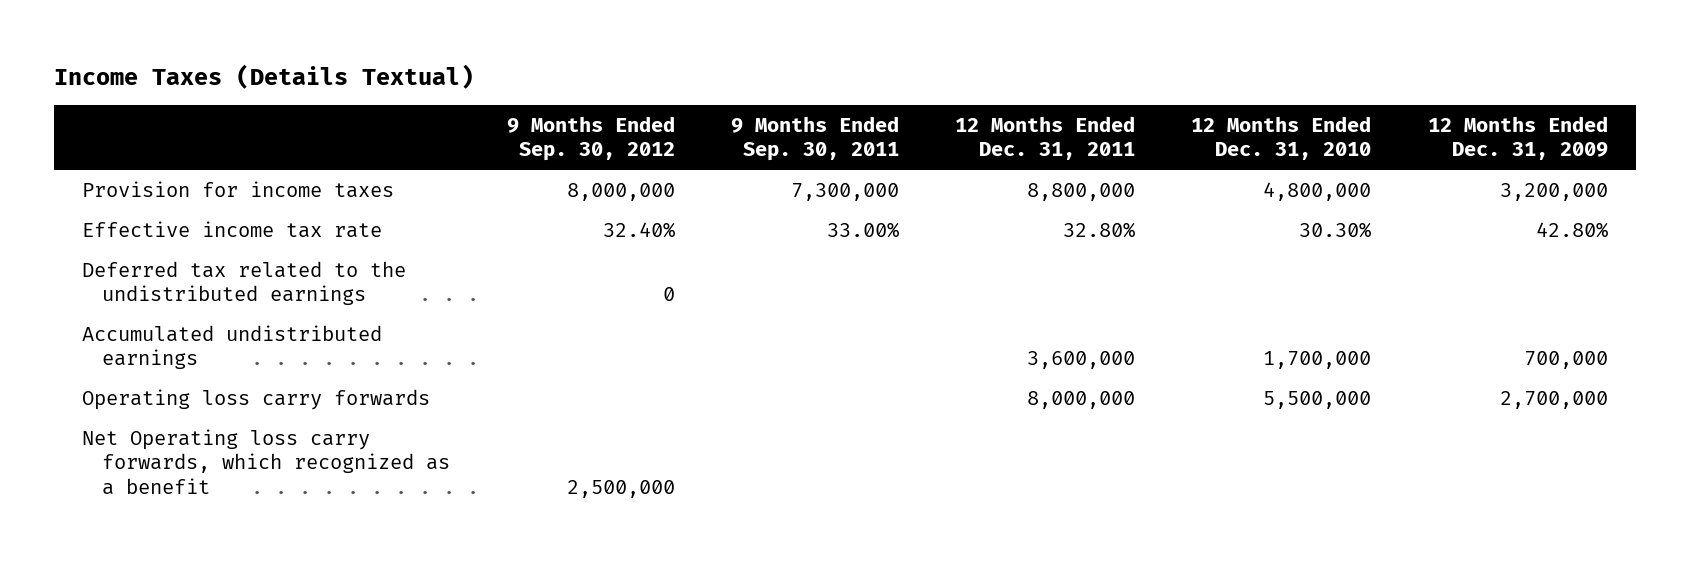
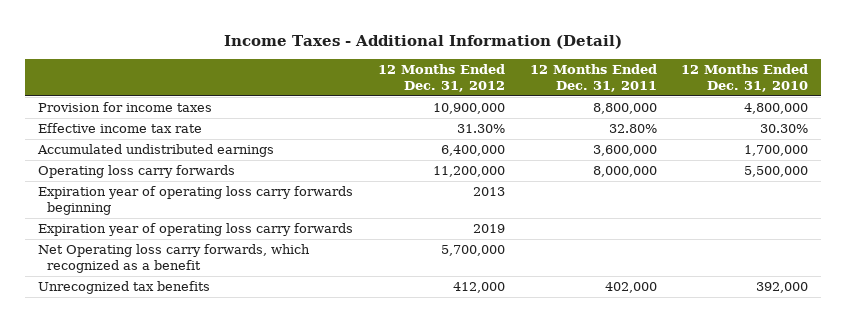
- Income Taxes (Details Textual)
+ Income Taxes - Additional Information (Detail)
- | 9 Months Ended Sep. 30, 2012 | 9 Months Ended Sep. 30, 2011 | 12 Months Ended Dec. 31, 2011 | 12 Months Ended Dec. 31, 2010 | 12 Months Ended Dec. 31, 2009
+ | 12 Months Ended Dec. 31, 2012 | 12 Months Ended Dec. 31, 2011 | 12 Months Ended Dec. 31, 2010
- Deferred tax related to the undistributed earnings | 0 | | | |
+ Expiration year of operating loss carry forwards beginning | 2013 | |
+ Expiration year of operating loss carry forwards | 2019 | |
+ Unrecognized tax benefits | 412,000 | 402,000 | 392,000

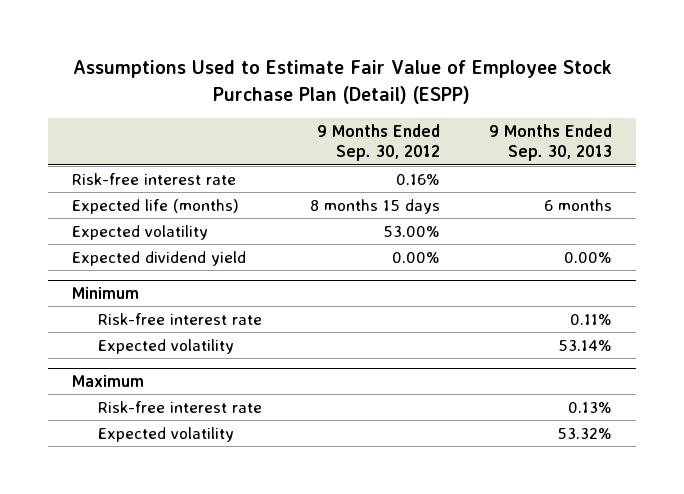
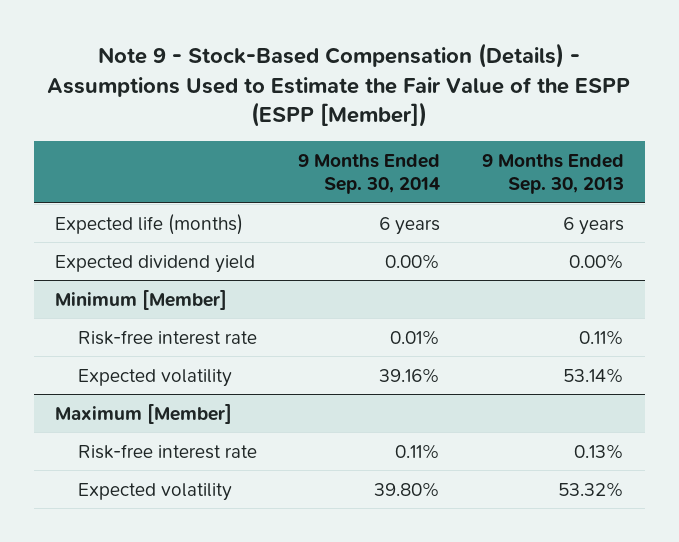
- Assumptions Used to Estimate Fair Value of Employee Stock Purchase Plan (Detail) (ESPP)
+ Note 9 - Stock-Based Compensation (Details) - Assumptions Used to Estimate the Fair Value of the ESPP (ESPP [Member])
- | 9 Months Ended Sep. 30, 2012 | 9 Months Ended Sep. 30, 2013
+ | 9 Months Ended Sep. 30, 2014 | 9 Months Ended Sep. 30, 2013
- Risk-free interest rate | 0.16% |
- Expected life (months) | 8 months 15 days | 6 months
- Expected volatility | 53.00% |
+ Expected life (months) | 6 years | 6 years
- Minimum
+ Minimum [Member]
- Maximum
+ Maximum [Member]

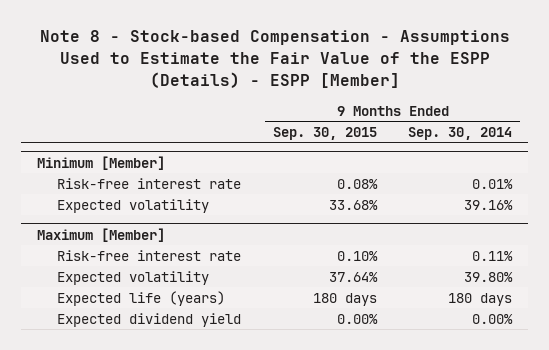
- Note 9 - Stock-Based Compensation (Details) - Assumptions Used to Estimate the Fair Value of the ESPP (ESPP [Member])
+ Note 8 - Stock-based Compensation - Assumptions Used to Estimate the Fair Value of the ESPP (Details) - ESPP [Member]
- | 9 Months Ended Sep. 30, 2014 | 9 Months Ended Sep. 30, 2013
+ | 9 Months Ended Sep. 30, 2015 | 9 Months Ended Sep. 30, 2014
- Expected life (months) | 6 years | 6 years
- Expected dividend yield | 0.00% | 0.00%
@ Maximum [Member]
+ Expected life (years) | 180 days | 180 days
+ Expected dividend yield | 0.00% | 0.00%

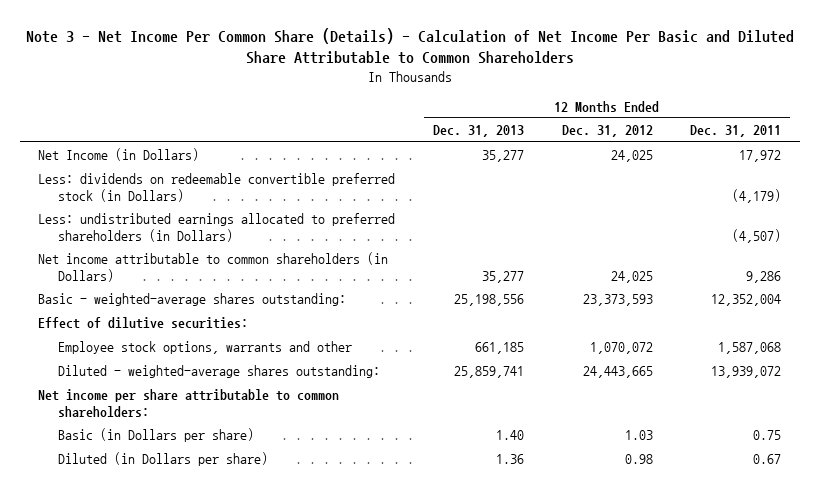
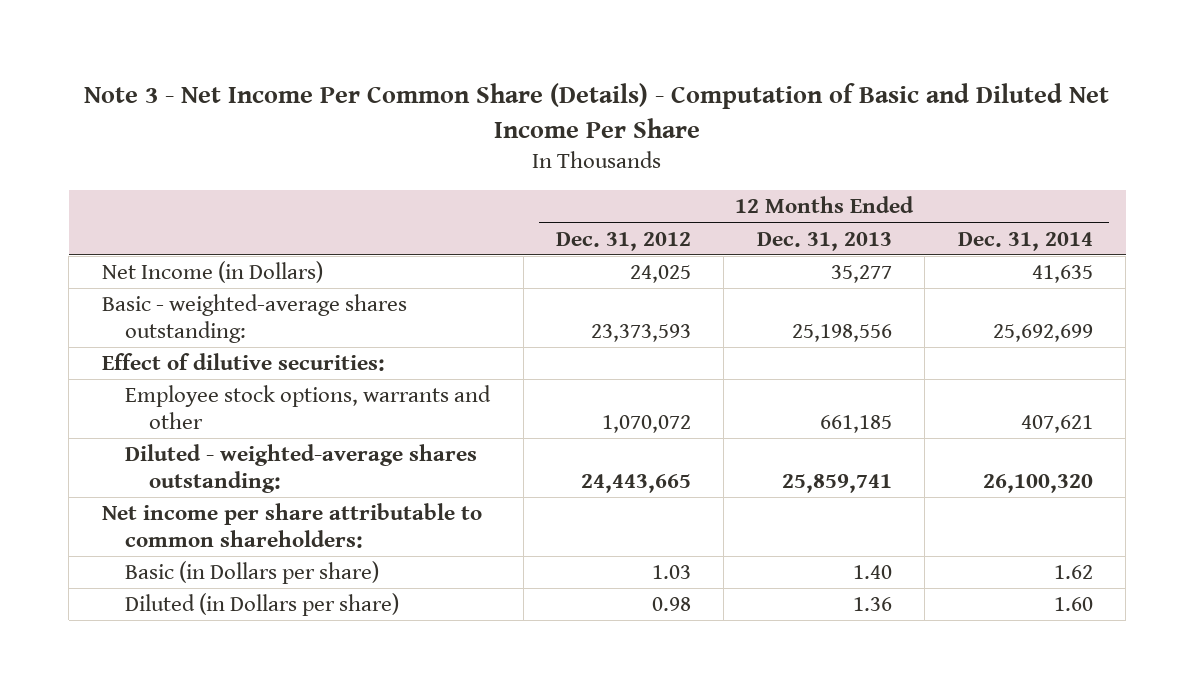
- Note 3 - Net Income Per Common Share (Details) - Calculation of Net Income Per Basic and Diluted Share Attributable to Common Shareholders
+ Note 3 - Net Income Per Common Share (Details) - Computation of Basic and Diluted Net Income Per Share
- | 12 Months Ended Dec. 31, 2013 | 12 Months Ended Dec. 31, 2012 | 12 Months Ended Dec. 31, 2011
+ | 12 Months Ended Dec. 31, 2012 | 12 Months Ended Dec. 31, 2013 | 12 Months Ended Dec. 31, 2014
- Less: dividends on redeemable convertible preferred stock (in Dollars) | | | (4,179)
- Less: undistributed earnings allocated to preferred shareholders (in Dollars) | | | (4,507)
- Net income attributable to common shareholders (in Dollars) | 35,277 | 24,025 | 9,286

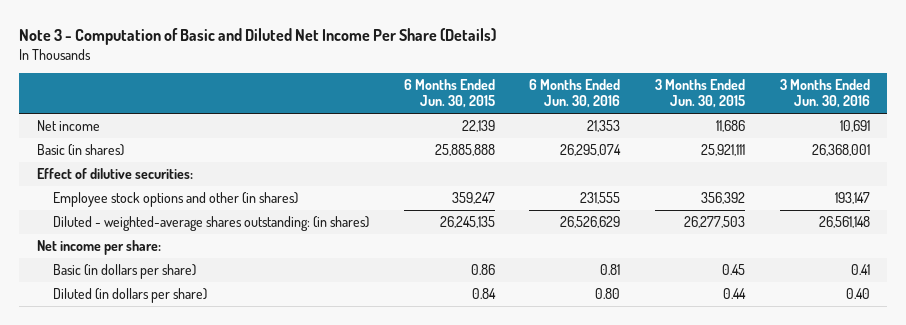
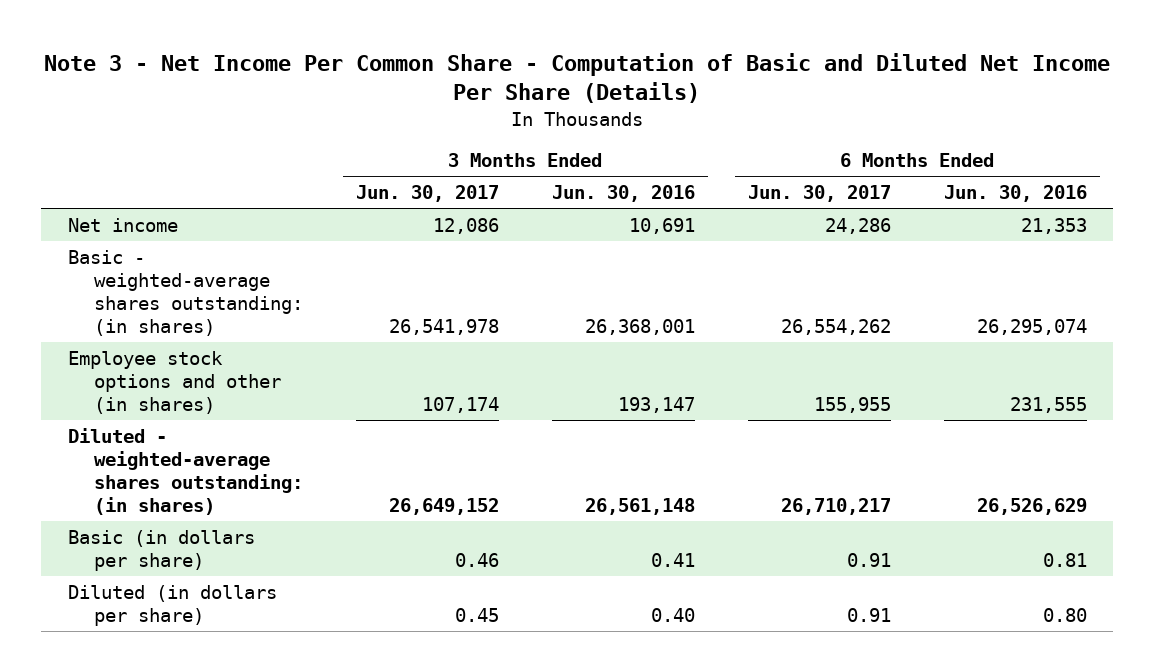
- Note 3 - Computation of Basic and Diluted Net Income Per Share (Details)
+ Note 3 - Net Income Per Common Share - Computation of Basic and Diluted Net Income Per Share (Details)
- | 6 Months Ended Jun. 30, 2015 | 6 Months Ended Jun. 30, 2016 | 3 Months Ended Jun. 30, 2015 | 3 Months Ended Jun. 30, 2016
+ | 3 Months Ended Jun. 30, 2017 | 3 Months Ended Jun. 30, 2016 | 6 Months Ended Jun. 30, 2017 | 6 Months Ended Jun. 30, 2016
- Basic (in shares) | 25,885,888 | 26,295,074 | 25,921,111 | 26,368,001
- Effect of dilutive securities:
+ Basic - weighted-average shares outstanding: (in shares) | 26,541,978 | 26,368,001 | 26,554,262 | 26,295,074
- Net income per share:

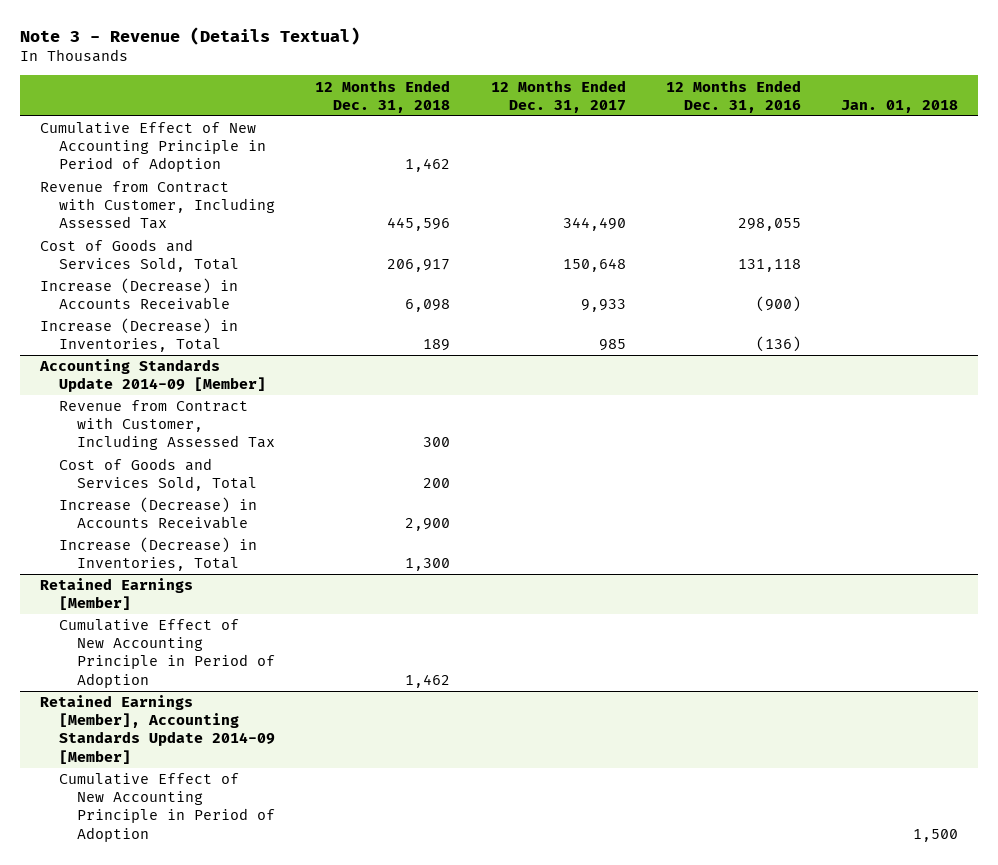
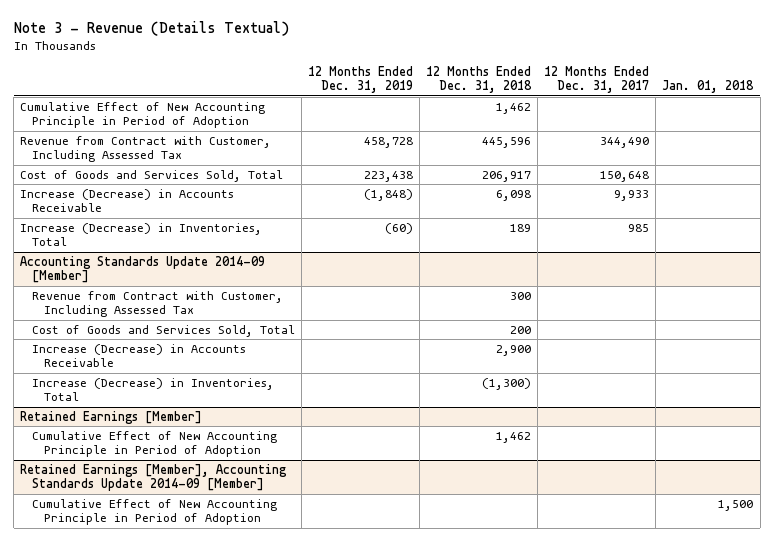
- | 12 Months Ended Dec. 31, 2018 | 12 Months Ended Dec. 31, 2017 | 12 Months Ended Dec. 31, 2016 | Jan. 01, 2018
+ | 12 Months Ended Dec. 31, 2019 | 12 Months Ended Dec. 31, 2018 | 12 Months Ended Dec. 31, 2017 | Jan. 01, 2018
@ Accounting Standards Update 2014-09 [Member]
- Increase (Decrease) in Inventories, Total | 1,300 | | |
+ Increase (Decrease) in Inventories, Total | | (1,300) | |

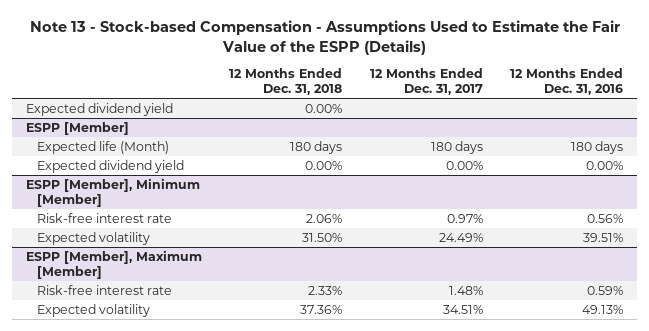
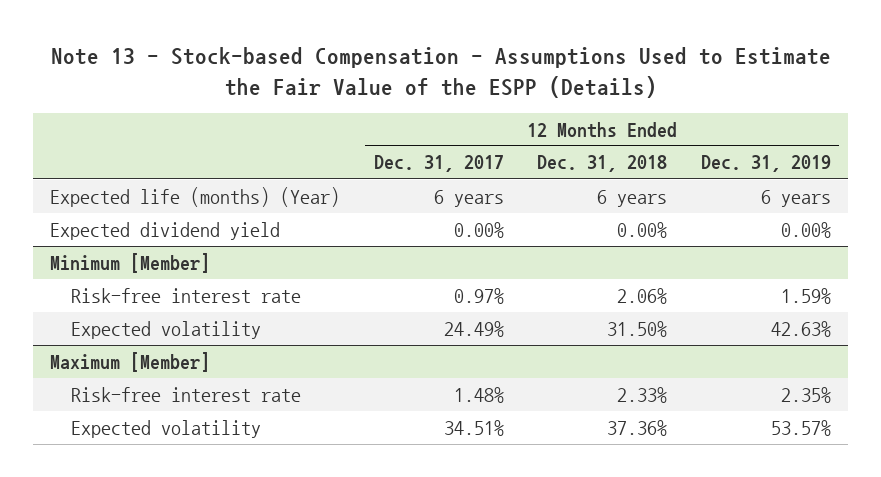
- | 12 Months Ended Dec. 31, 2018 | 12 Months Ended Dec. 31, 2017 | 12 Months Ended Dec. 31, 2016
+ | 12 Months Ended Dec. 31, 2017 | 12 Months Ended Dec. 31, 2018 | 12 Months Ended Dec. 31, 2019
- Expected dividend yield | 0.00% | |
- ESPP [Member]
- Expected life (Month) | 180 days | 180 days | 180 days
+ Expected life (months) (Year) | 6 years | 6 years | 6 years
- ESPP [Member], Minimum [Member]
+ Minimum [Member]
- ESPP [Member], Maximum [Member]
+ Maximum [Member]

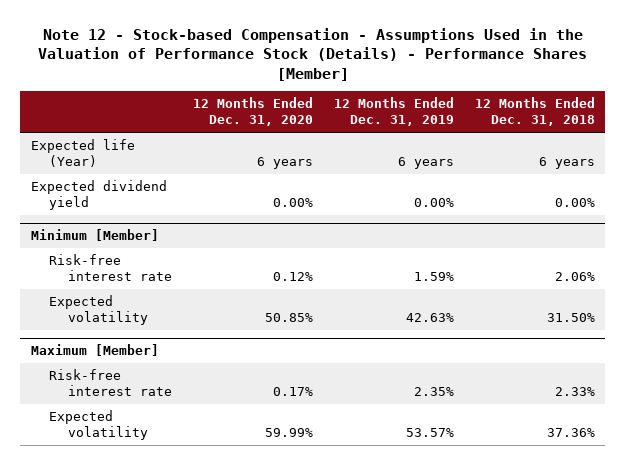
- Note 13 - Stock-based Compensation - Assumptions Used to Estimate the Fair Value of the ESPP (Details)
+ Note 12 - Stock-based Compensation - Assumptions Used in the Valuation of Performance Stock (Details) - Performance Shares [Member]
- | 12 Months Ended Dec. 31, 2017 | 12 Months Ended Dec. 31, 2018 | 12 Months Ended Dec. 31, 2019
+ | 12 Months Ended Dec. 31, 2020 | 12 Months Ended Dec. 31, 2019 | 12 Months Ended Dec. 31, 2018
- Expected life (months) (Year) | 6 years | 6 years | 6 years
+ Expected life (Year) | 6 years | 6 years | 6 years

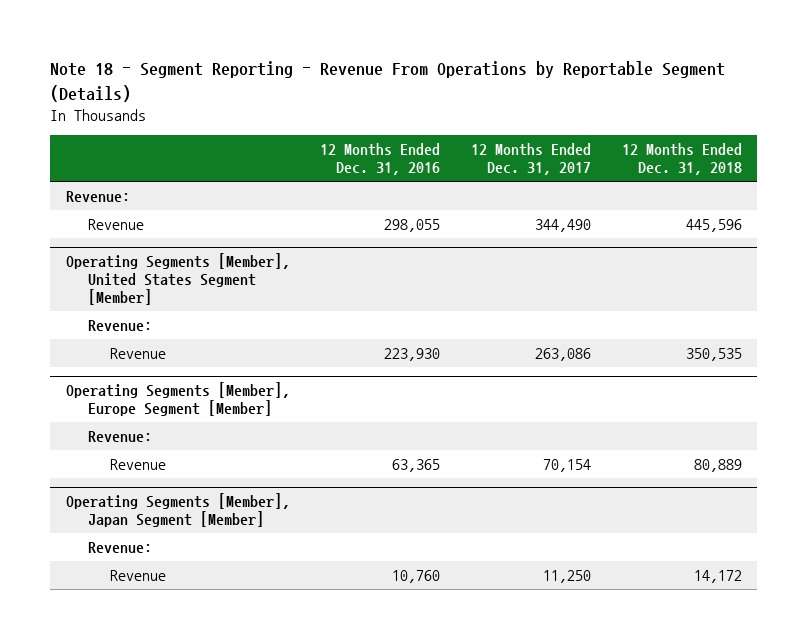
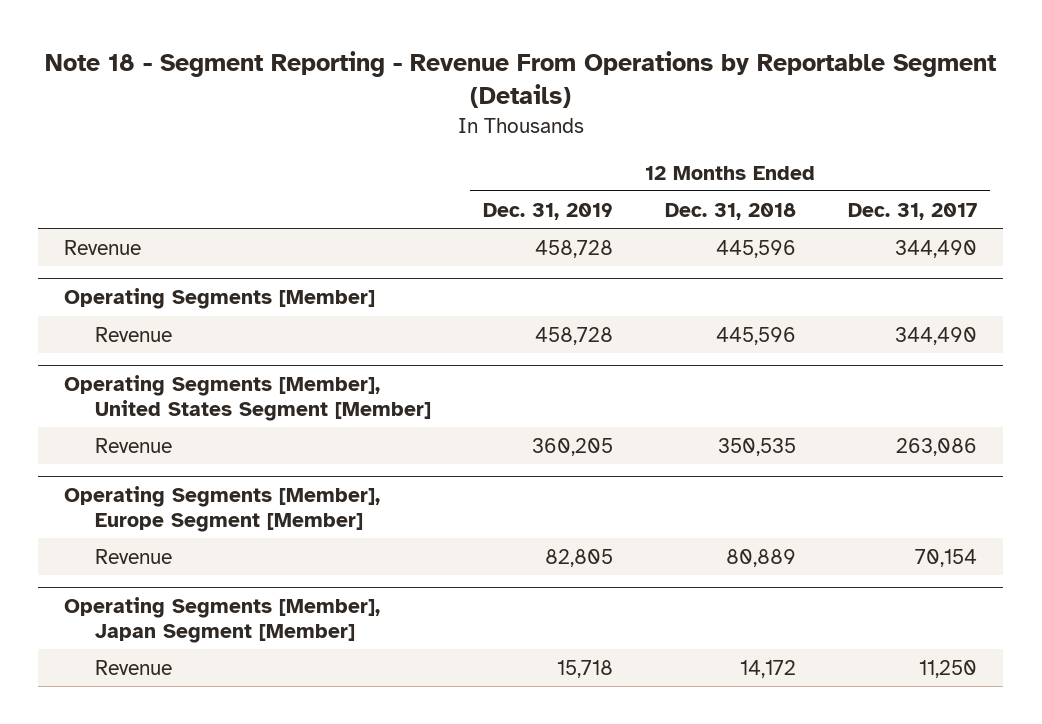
- | 12 Months Ended Dec. 31, 2016 | 12 Months Ended Dec. 31, 2017 | 12 Months Ended Dec. 31, 2018
+ | 12 Months Ended Dec. 31, 2019 | 12 Months Ended Dec. 31, 2018 | 12 Months Ended Dec. 31, 2017
- Revenue:
+ Operating Segments [Member]
+ Revenue | 458,728 | 445,596 | 344,490
@ Operating Segments [Member], United States Segment [Member]
- Revenue:
@ Operating Segments [Member], Europe Segment [Member]
- Revenue:
@ Operating Segments [Member], Japan Segment [Member]
- Revenue:

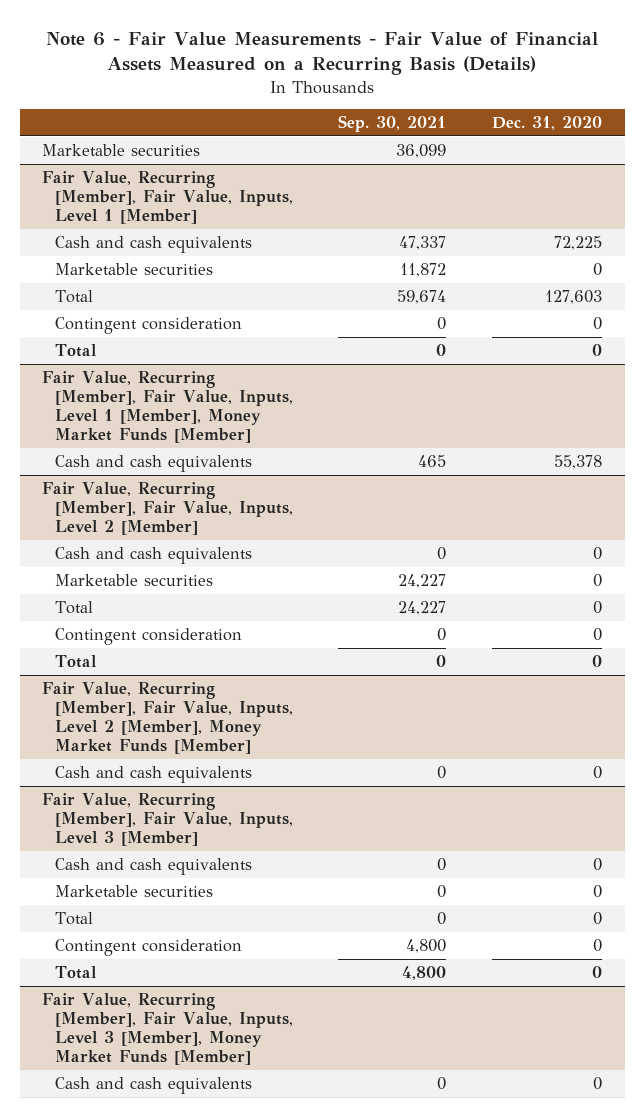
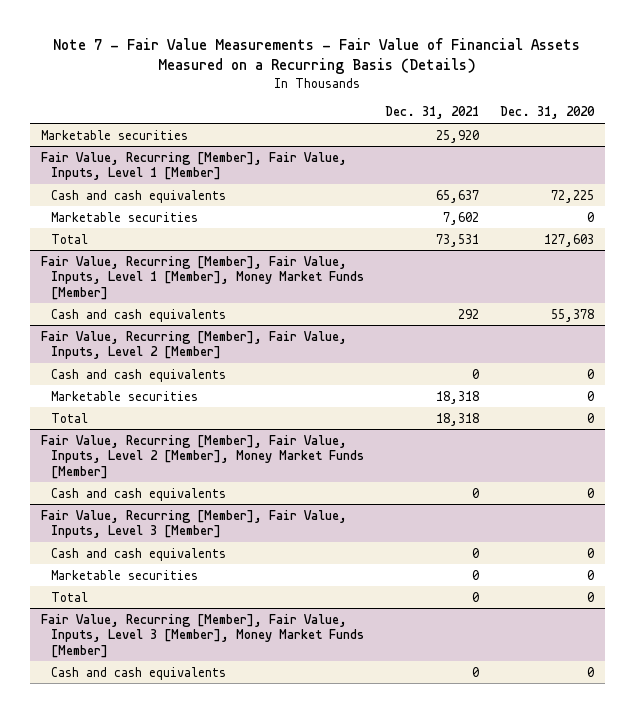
- Note 6 - Fair Value Measurements - Fair Value of Financial Assets Measured on a Recurring Basis (Details)
+ Note 7 - Fair Value Measurements - Fair Value of Financial Assets Measured on a Recurring Basis (Details)
- | Sep. 30, 2021 | Dec. 31, 2020
+ | Dec. 31, 2021 | Dec. 31, 2020
@ Fair Value, Recurring [Member], Fair Value, Inputs, Level 1 [Member]
- Contingent consideration | 0 | 0
- Total | 0 | 0
@ Fair Value, Recurring [Member], Fair Value, Inputs, Level 2 [Member]
- Contingent consideration | 0 | 0
- Total | 0 | 0
@ Fair Value, Recurring [Member], Fair Value, Inputs, Level 3 [Member]
- Contingent consideration | 4,800 | 0
- Total | 4,800 | 0

